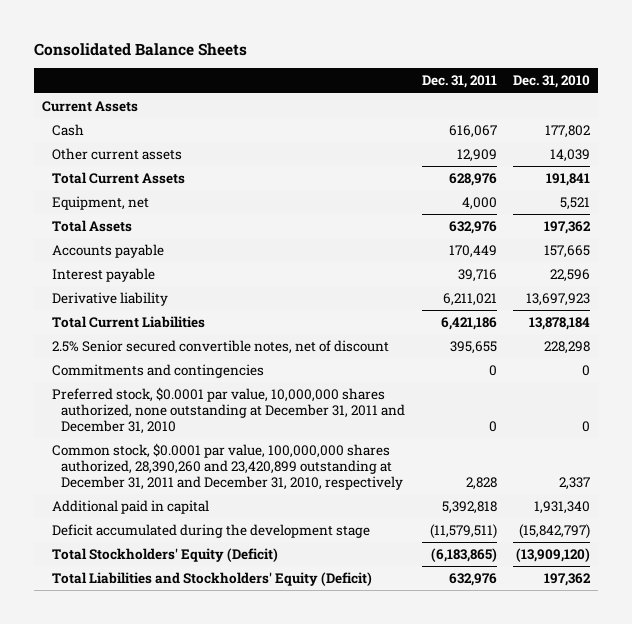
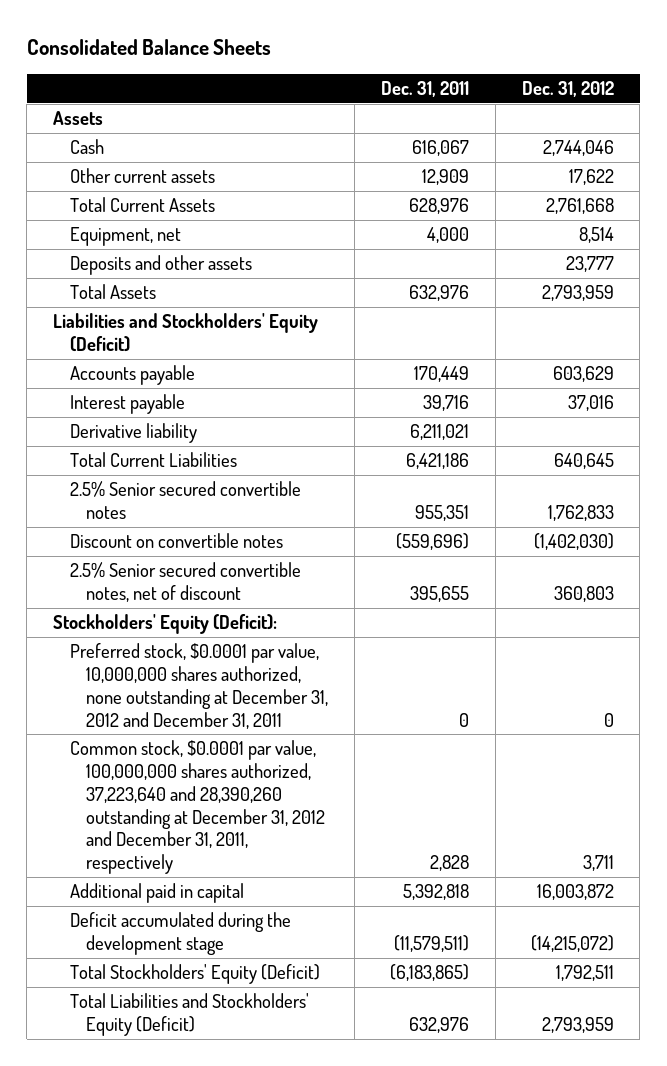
- | Dec. 31, 2011 | Dec. 31, 2010
+ | Dec. 31, 2011 | Dec. 31, 2012
- Current Assets
+ Assets
+ Deposits and other assets | | 23,777
+ Liabilities and Stockholders' Equity (Deficit)
+ 2.5% Senior secured convertible notes | 955,351 | 1,762,833
+ Discount on convertible notes | (559,696) | (1,402,030)
- Commitments and contingencies | 0 | 0
- Preferred stock, $0.0001 par value, 10,000,000 shares authorized, none outstanding at December 31, 2011 and December 31, 2010 | 0 | 0
- Common stock, $0.0001 par value, 100,000,000 shares authorized, 28,390,260 and 23,420,899 outstanding at December 31, 2011 and December 31, 2010, respectively | 2,828 | 2,337
+ Stockholders' Equity (Deficit):
+ Preferred stock, $0.0001 par value, 10,000,000 shares authorized, none outstanding at December 31, 2012 and December 31, 2011 | 0 | 0
+ Common stock, $0.0001 par value, 100,000,000 shares authorized, 37,223,640 and 28,390,260 outstanding at December 31, 2012 and December 31, 2011, respectively | 2,828 | 3,711

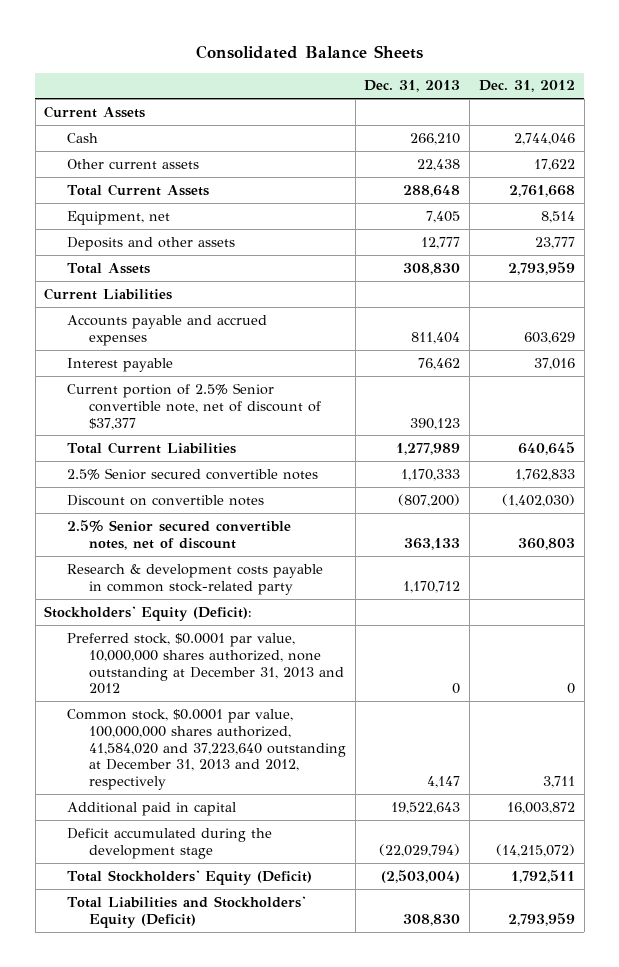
- | Dec. 31, 2011 | Dec. 31, 2012
+ | Dec. 31, 2013 | Dec. 31, 2012
- Assets
+ Current Assets
- Liabilities and Stockholders' Equity (Deficit)
- Accounts payable | 170,449 | 603,629
+ Current Liabilities
+ Accounts payable and accrued expenses | 811,404 | 603,629
- Derivative liability | 6,211,021 |
+ Current portion of 2.5% Senior convertible note, net of discount of $37,377 | 390,123 |
+ Research & development costs payable in common stock-related party | 1,170,712 |
- Preferred stock, $0.0001 par value, 10,000,000 shares authorized, none outstanding at December 31, 2012 and December 31, 2011 | 0 | 0
- Common stock, $0.0001 par value, 100,000,000 shares authorized, 37,223,640 and 28,390,260 outstanding at December 31, 2012 and December 31, 2011, respectively | 2,828 | 3,711
+ Preferred stock, $0.0001 par value, 10,000,000 shares authorized, none outstanding at December 31, 2013 and 2012 | 0 | 0
+ Common stock, $0.0001 par value, 100,000,000 shares authorized, 41,584,020 and 37,223,640 outstanding at December 31, 2013 and 2012, respectively | 4,147 | 3,711

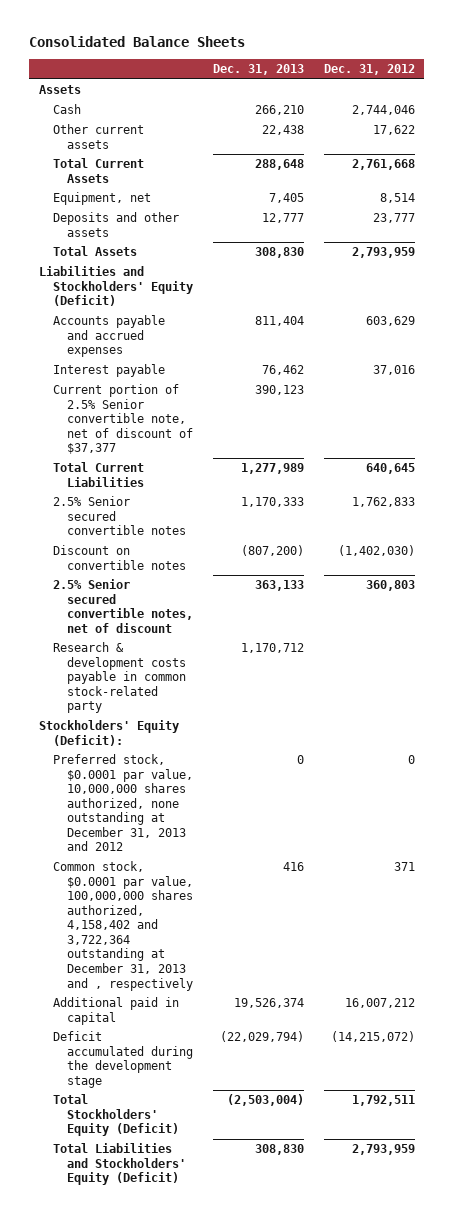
- Current Assets
+ Assets
- Current Liabilities
+ Liabilities and Stockholders' Equity (Deficit)
- Common stock, $0.0001 par value, 100,000,000 shares authorized, 41,584,020 and 37,223,640 outstanding at December 31, 2013 and 2012, respectively | 4,147 | 3,711
- Additional paid in capital | 19,522,643 | 16,003,872
+ Common stock, $0.0001 par value, 100,000,000 shares authorized, 4,158,402 and 3,722,364 outstanding at December 31, 2013 and , respectively | 416 | 371
+ Additional paid in capital | 19,526,374 | 16,007,212

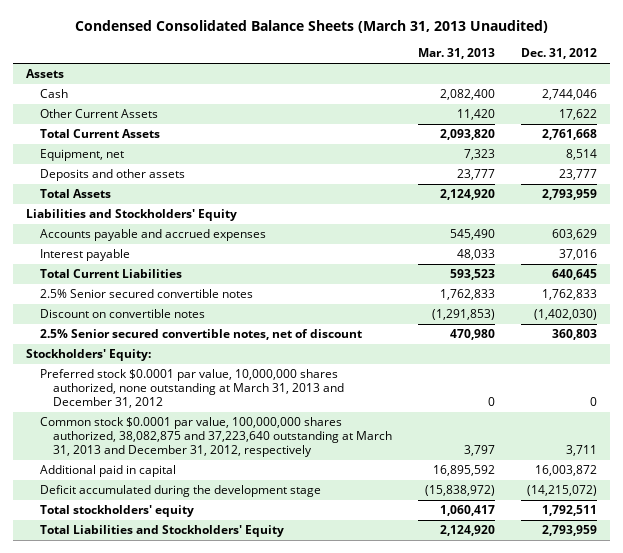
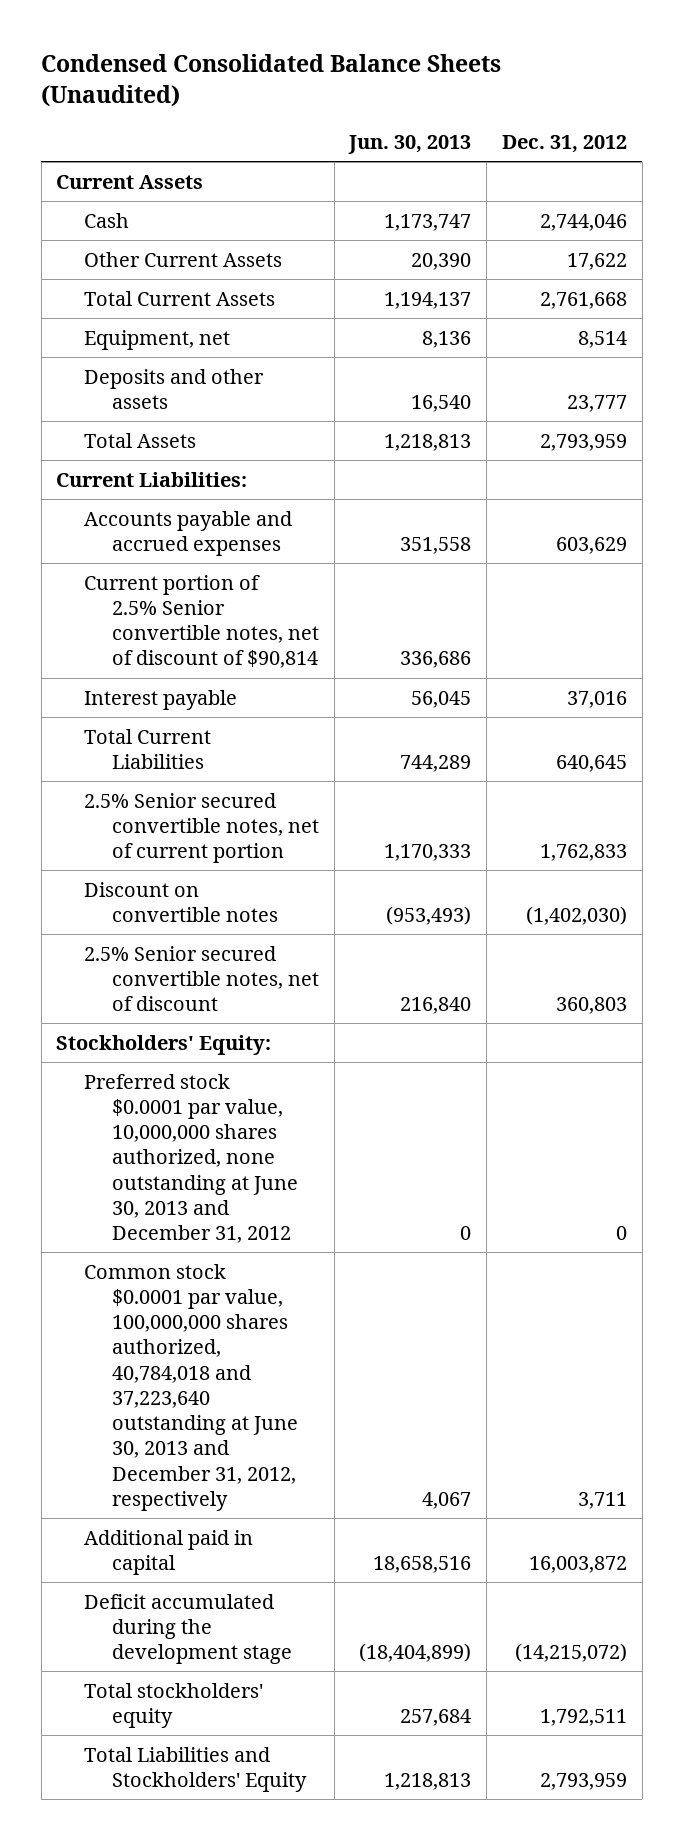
- Condensed Consolidated Balance Sheets (March 31, 2013 Unaudited)
+ Condensed Consolidated Balance Sheets (Unaudited)
- | Mar. 31, 2013 | Dec. 31, 2012
+ | Jun. 30, 2013 | Dec. 31, 2012
- Assets
+ Current Assets
- Liabilities and Stockholders' Equity
+ Current Liabilities:
+ Current portion of 2.5% Senior convertible notes, net of discount of $90,814 | 336,686 |
- 2.5% Senior secured convertible notes | 1,762,833 | 1,762,833
+ 2.5% Senior secured convertible notes, net of current portion | 1,170,333 | 1,762,833
- Preferred stock $0.0001 par value, 10,000,000 shares authorized, none outstanding at March 31, 2013 and December 31, 2012 | 0 | 0
- Common stock $0.0001 par value, 100,000,000 shares authorized, 38,082,875 and 37,223,640 outstanding at March 31, 2013 and December 31, 2012, respectively | 3,797 | 3,711
+ Preferred stock $0.0001 par value, 10,000,000 shares authorized, none outstanding at June 30, 2013 and December 31, 2012 | 0 | 0
+ Common stock $0.0001 par value, 100,000,000 shares authorized, 40,784,018 and 37,223,640 outstanding at June 30, 2013 and December 31, 2012, respectively | 4,067 | 3,711

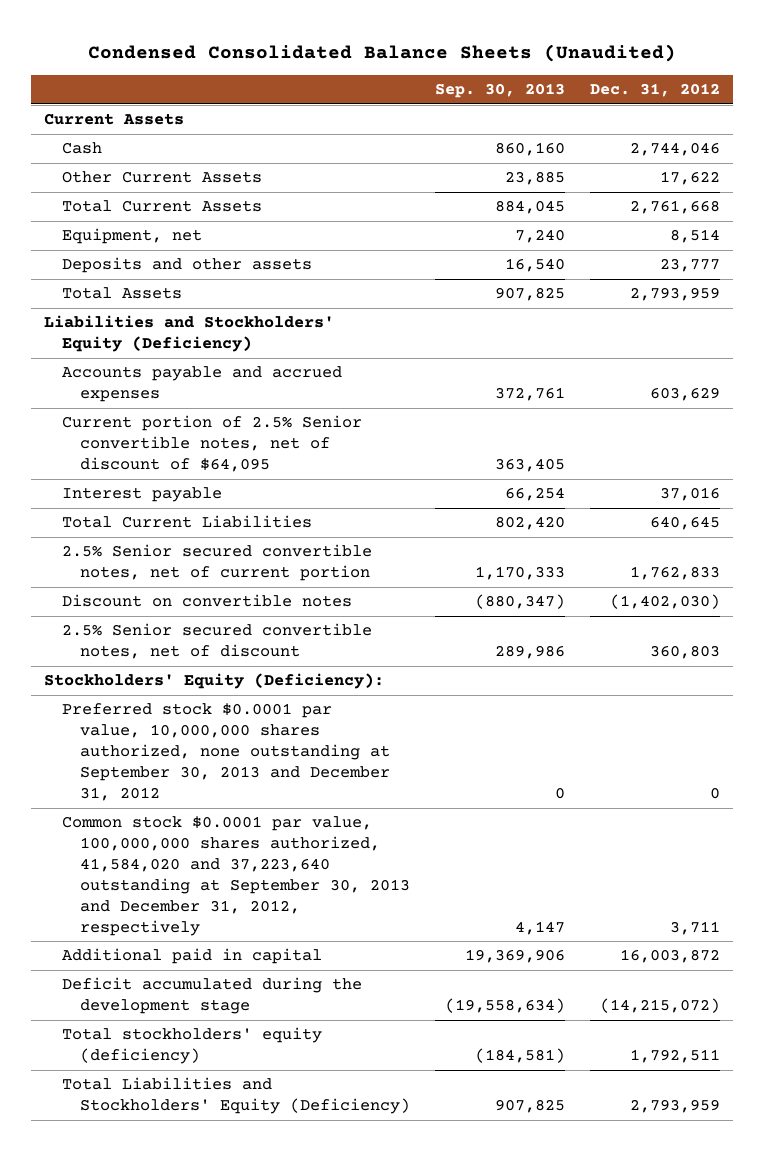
- | Jun. 30, 2013 | Dec. 31, 2012
+ | Sep. 30, 2013 | Dec. 31, 2012
- Current Liabilities:
+ Liabilities and Stockholders' Equity (Deficiency)
- Current portion of 2.5% Senior convertible notes, net of discount of $90,814 | 336,686 |
+ Current portion of 2.5% Senior convertible notes, net of discount of $64,095 | 363,405 |
- Stockholders' Equity:
- Preferred stock $0.0001 par value, 10,000,000 shares authorized, none outstanding at June 30, 2013 and December 31, 2012 | 0 | 0
- Common stock $0.0001 par value, 100,000,000 shares authorized, 40,784,018 and 37,223,640 outstanding at June 30, 2013 and December 31, 2012, respectively | 4,067 | 3,711
+ Stockholders' Equity (Deficiency):
+ Preferred stock $0.0001 par value, 10,000,000 shares authorized, none outstanding at September 30, 2013 and December 31, 2012 | 0 | 0
+ Common stock $0.0001 par value, 100,000,000 shares authorized, 41,584,020 and 37,223,640 outstanding at September 30, 2013 and December 31, 2012, respectively | 4,147 | 3,711
- Total stockholders' equity | 257,684 | 1,792,511
- Total Liabilities and Stockholders' Equity | 1,218,813 | 2,793,959
+ Total stockholders' equity (deficiency) | (184,581) | 1,792,511
+ Total Liabilities and Stockholders' Equity (Deficiency) | 907,825 | 2,793,959

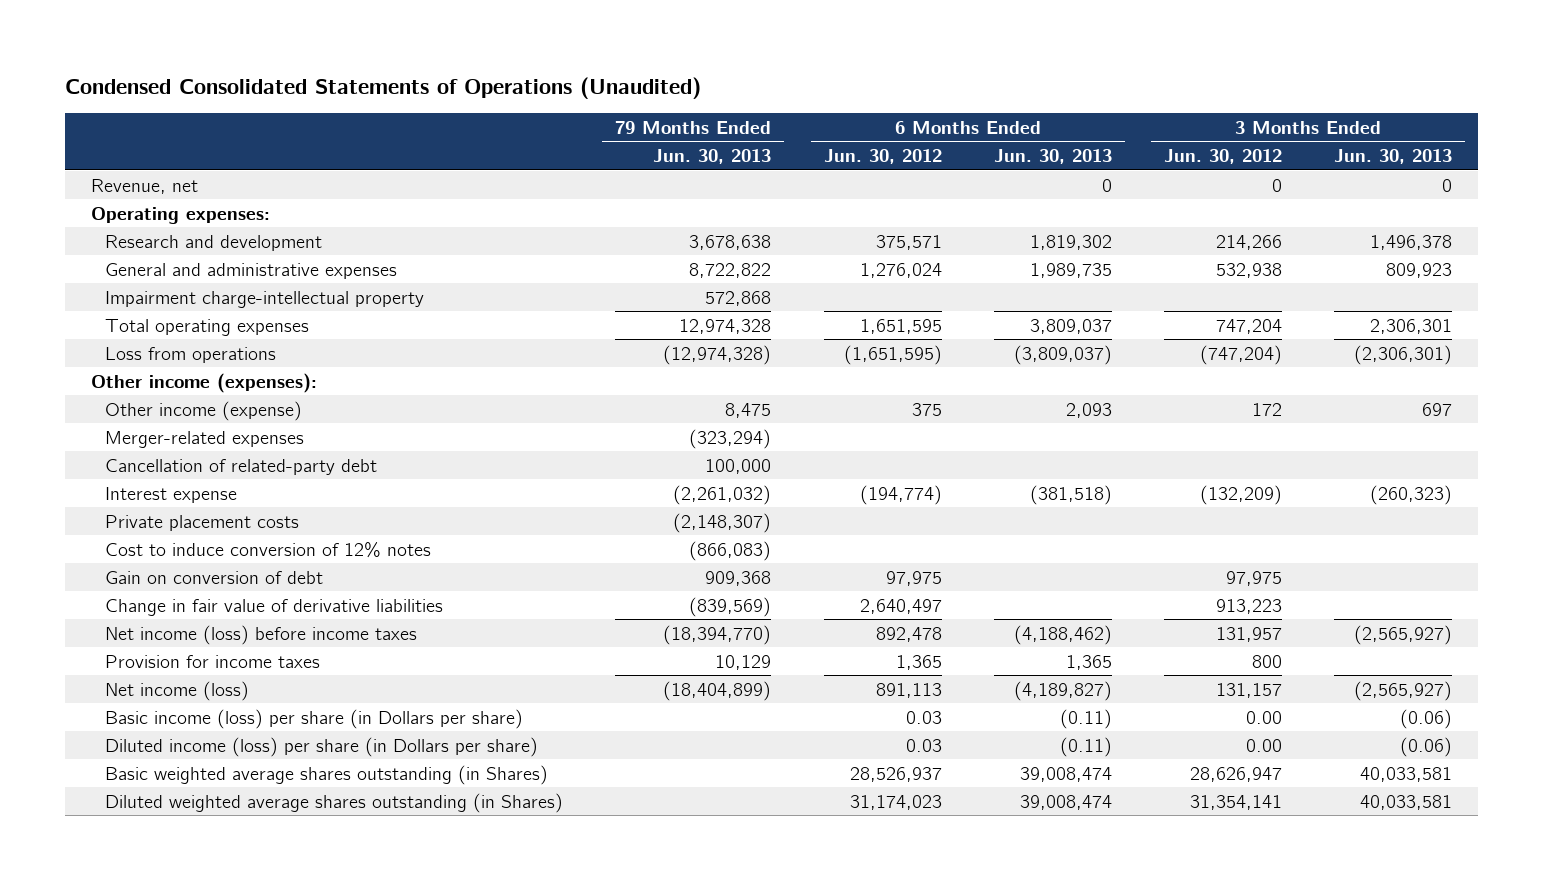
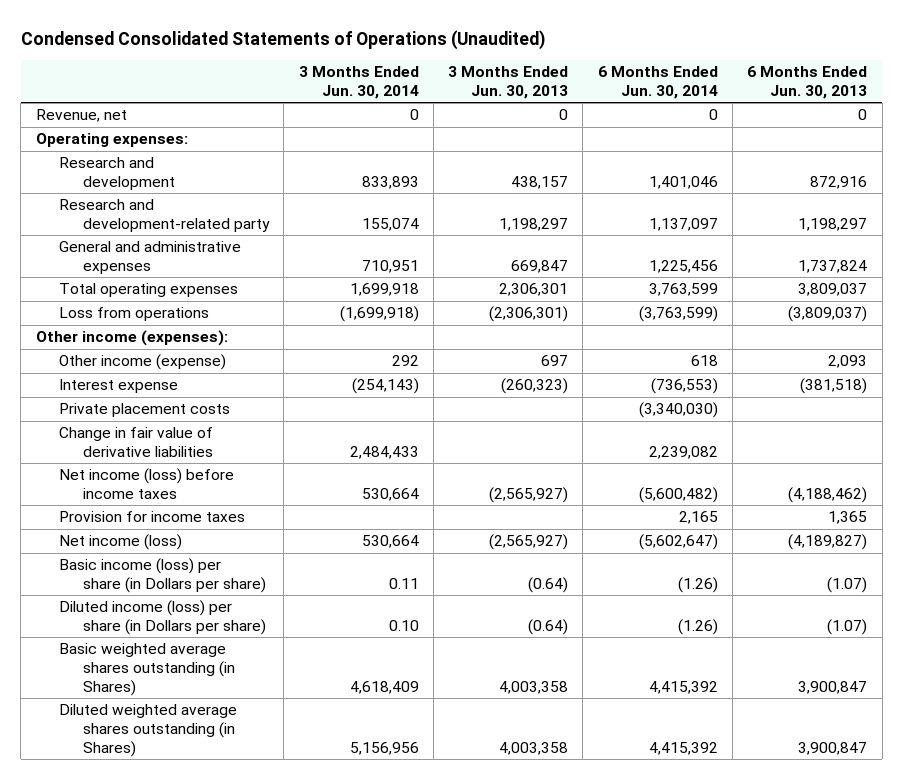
- | 79 Months Ended Jun. 30, 2013 | 6 Months Ended Jun. 30, 2012 | 6 Months Ended Jun. 30, 2013 | 3 Months Ended Jun. 30, 2012 | 3 Months Ended Jun. 30, 2013
+ | 3 Months Ended Jun. 30, 2014 | 3 Months Ended Jun. 30, 2013 | 6 Months Ended Jun. 30, 2014 | 6 Months Ended Jun. 30, 2013
- Research and development | 3,678,638 | 375,571 | 1,819,302 | 214,266 | 1,496,378
- General and administrative expenses | 8,722,822 | 1,276,024 | 1,989,735 | 532,938 | 809,923
- Impairment charge-intellectual property | 572,868 | | | |
+ Research and development | 833,893 | 438,157 | 1,401,046 | 872,916
+ Research and development-related party | 155,074 | 1,198,297 | 1,137,097 | 1,198,297
+ General and administrative expenses | 710,951 | 669,847 | 1,225,456 | 1,737,824
- Merger-related expenses | (323,294) | | | |
- Cancellation of related-party debt | 100,000 | | | |
- Cost to induce conversion of 12% notes | (866,083) | | | |
- Gain on conversion of debt | 909,368 | 97,975 | | 97,975 |
- Basic income (loss) per share (in Dollars per share) | | 0.03 | (0.11) | 0.00 | (0.06)
- Diluted income (loss) per share (in Dollars per share) | | 0.03 | (0.11) | 0.00 | (0.06)
- Basic weighted average shares outstanding (in Shares) | | 28,526,937 | 39,008,474 | 28,626,947 | 40,033,581
- Diluted weighted average shares outstanding (in Shares) | | 31,174,023 | 39,008,474 | 31,354,141 | 40,033,581
+ Basic income (loss) per share (in Dollars per share) | 0.11 | (0.64) | (1.26) | (1.07)
+ Diluted income (loss) per share (in Dollars per share) | 0.10 | (0.64) | (1.26) | (1.07)
+ Basic weighted average shares outstanding (in Shares) | 4,618,409 | 4,003,358 | 4,415,392 | 3,900,847
+ Diluted weighted average shares outstanding (in Shares) | 5,156,956 | 4,003,358 | 4,415,392 | 3,900,847

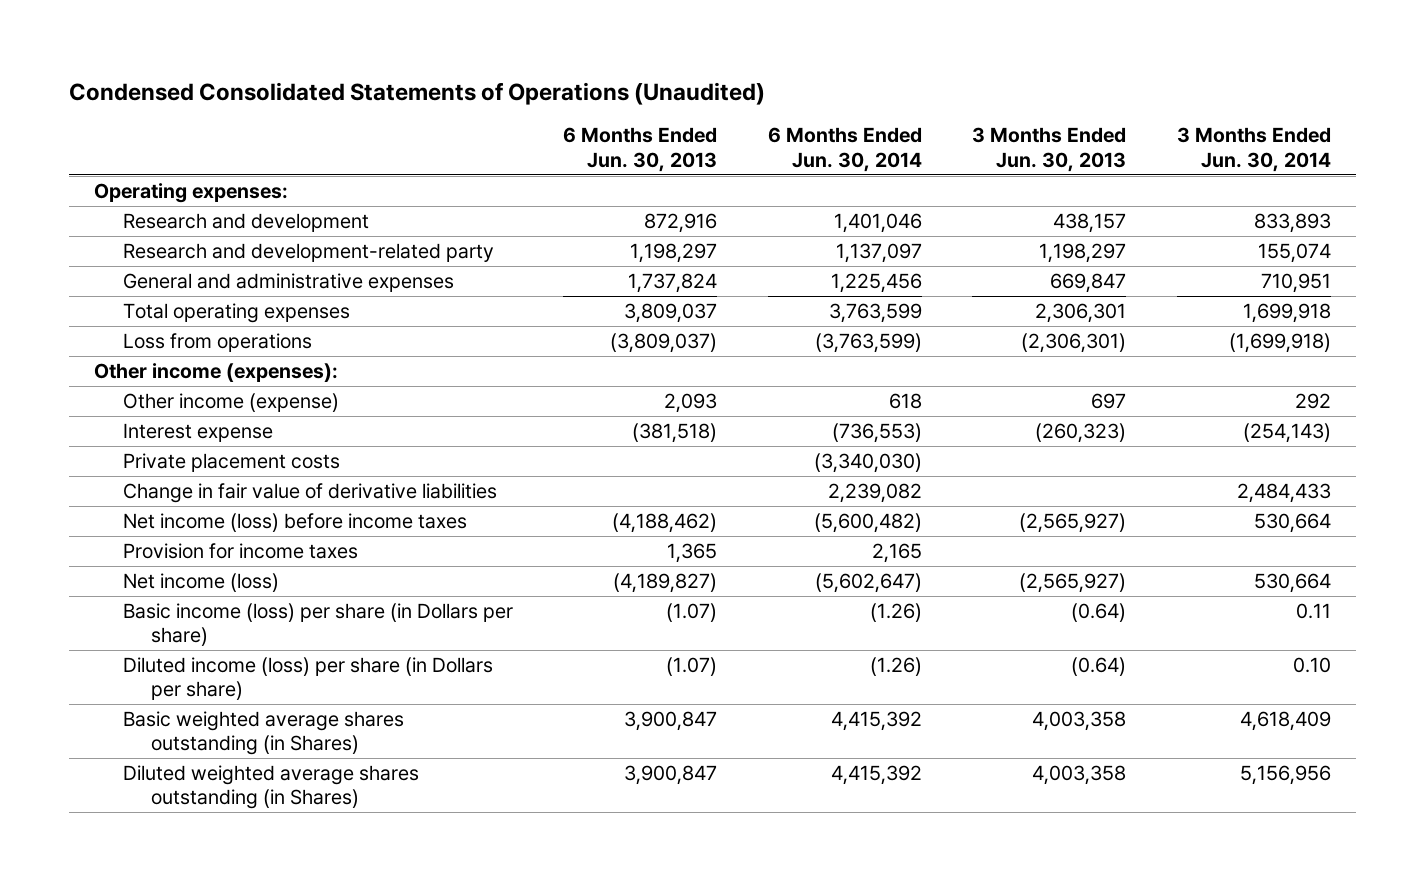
- | 3 Months Ended Jun. 30, 2014 | 3 Months Ended Jun. 30, 2013 | 6 Months Ended Jun. 30, 2014 | 6 Months Ended Jun. 30, 2013
+ | 6 Months Ended Jun. 30, 2013 | 6 Months Ended Jun. 30, 2014 | 3 Months Ended Jun. 30, 2013 | 3 Months Ended Jun. 30, 2014
- Revenue, net | 0 | 0 | 0 | 0

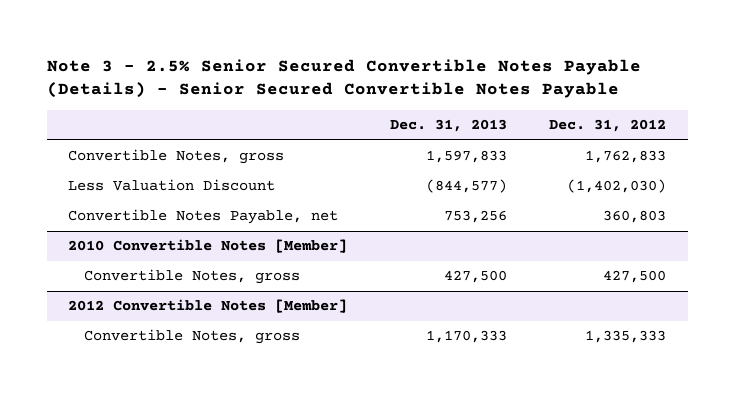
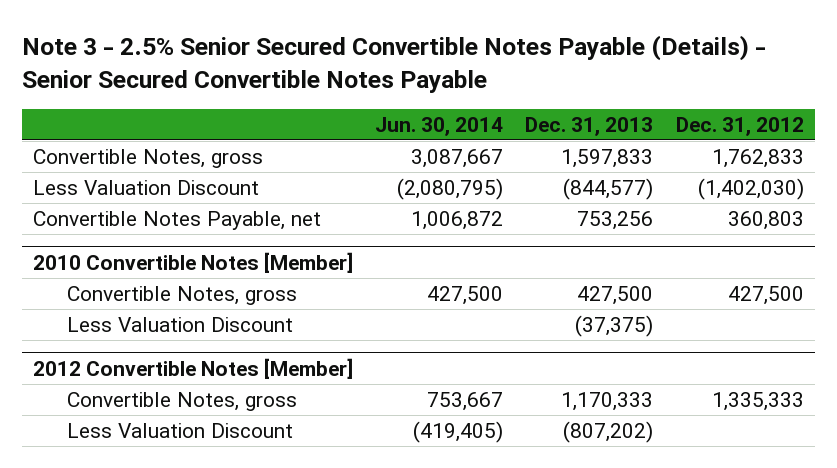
- | Dec. 31, 2013 | Dec. 31, 2012
+ | Jun. 30, 2014 | Dec. 31, 2013 | Dec. 31, 2012
@ 2010 Convertible Notes [Member]
+ Less Valuation Discount | | (37,375) |
@ 2012 Convertible Notes [Member]
+ Less Valuation Discount | (419,405) | (807,202) |

